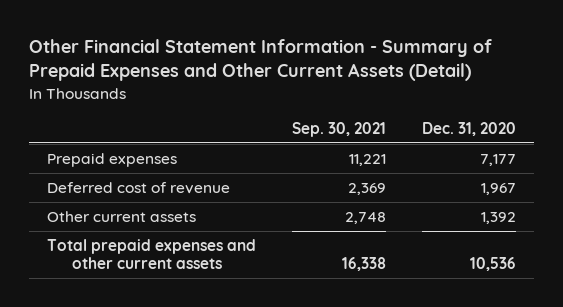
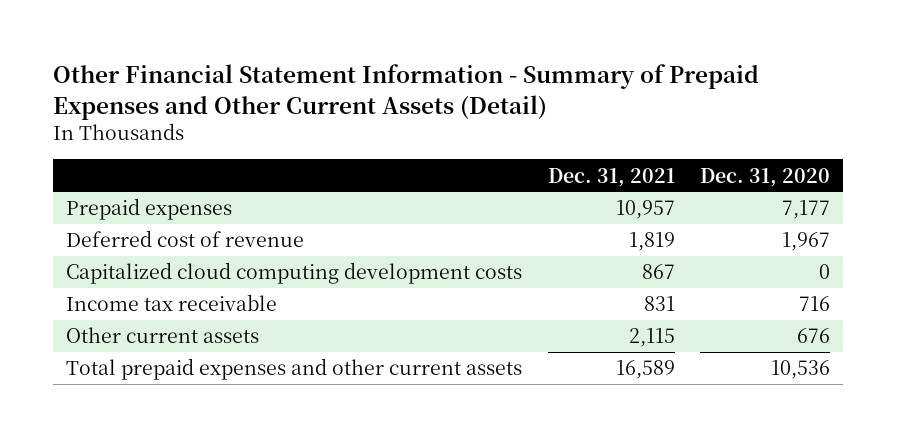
- | Sep. 30, 2021 | Dec. 31, 2020
+ | Dec. 31, 2021 | Dec. 31, 2020
- Other current assets | 2,748 | 1,392
+ Capitalized cloud computing development costs | 867 | 0
+ Income tax receivable | 831 | 716
+ Other current assets | 2,115 | 676

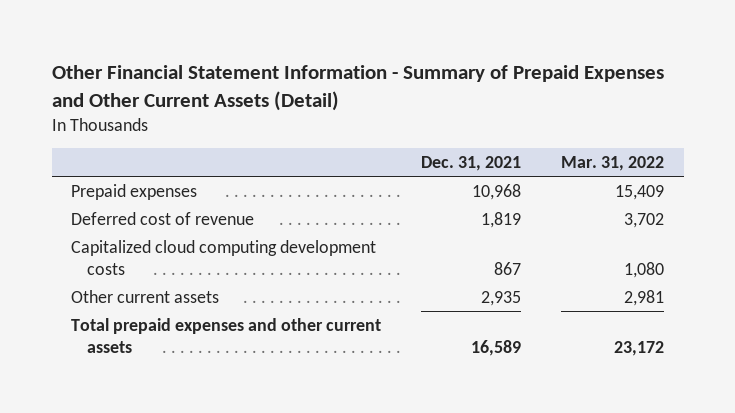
- | Dec. 31, 2021 | Dec. 31, 2020
+ | Dec. 31, 2021 | Mar. 31, 2022
- Prepaid expenses | 10,957 | 7,177
+ Prepaid expenses | 10,968 | 15,409
- Income tax receivable | 831 | 716
- Other current assets | 2,115 | 676
+ Other current assets | 2,935 | 2,981

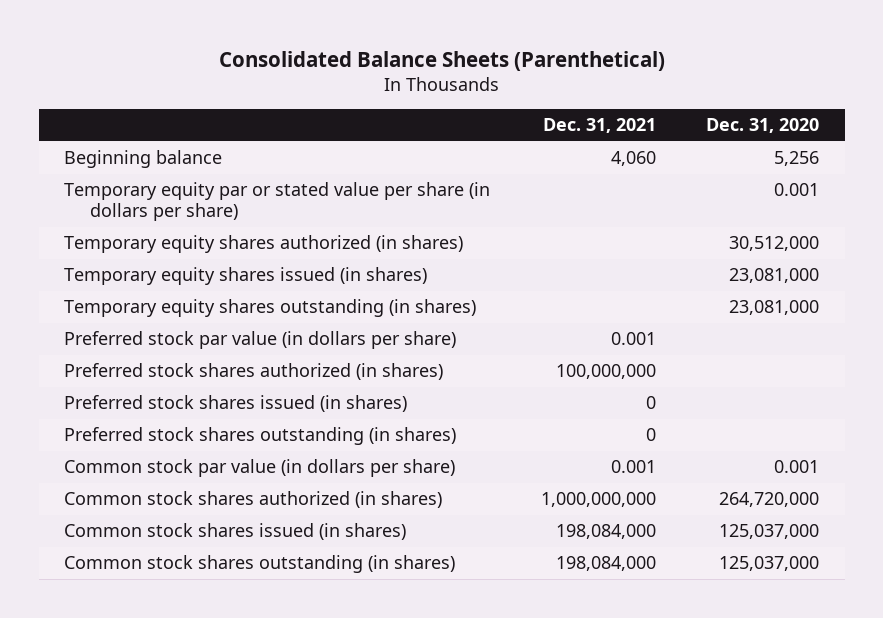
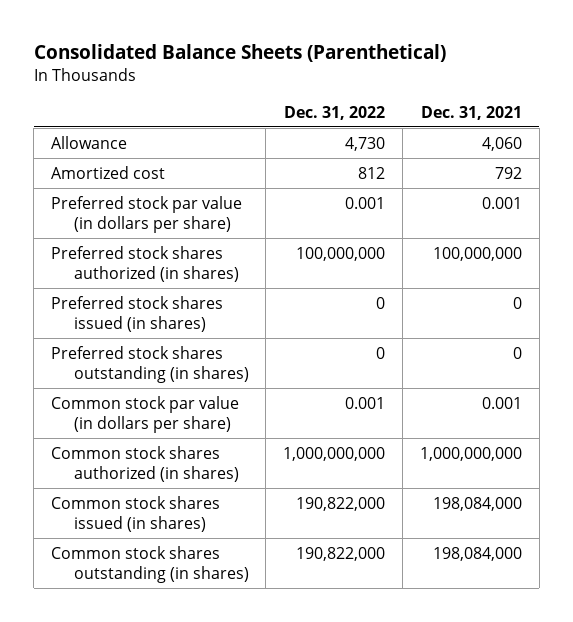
- | Dec. 31, 2021 | Dec. 31, 2020
+ | Dec. 31, 2022 | Dec. 31, 2021
- Beginning balance | 4,060 | 5,256
- Temporary equity par or stated value per share (in dollars per share) | | 0.001
- Temporary equity shares authorized (in shares) | | 30,512,000
- Temporary equity shares issued (in shares) | | 23,081,000
- Temporary equity shares outstanding (in shares) | | 23,081,000
+ Allowance | 4,730 | 4,060
+ Amortized cost | 812 | 792

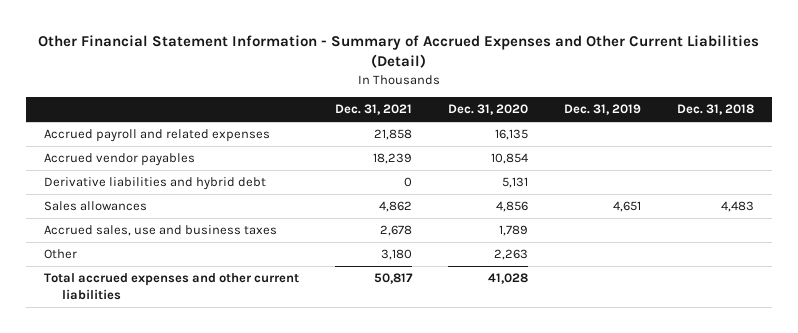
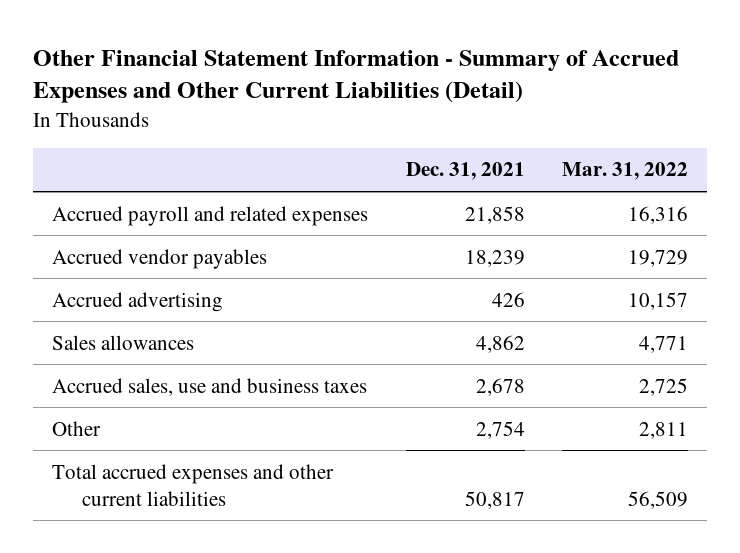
- | Dec. 31, 2021 | Dec. 31, 2020 | Dec. 31, 2019 | Dec. 31, 2018
+ | Dec. 31, 2021 | Mar. 31, 2022
- Derivative liabilities and hybrid debt | 0 | 5,131 | |
+ Accrued advertising | 426 | 10,157
- Other | 3,180 | 2,263 | |
+ Other | 2,754 | 2,811

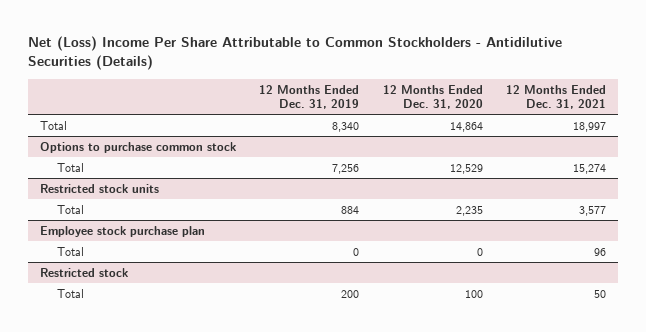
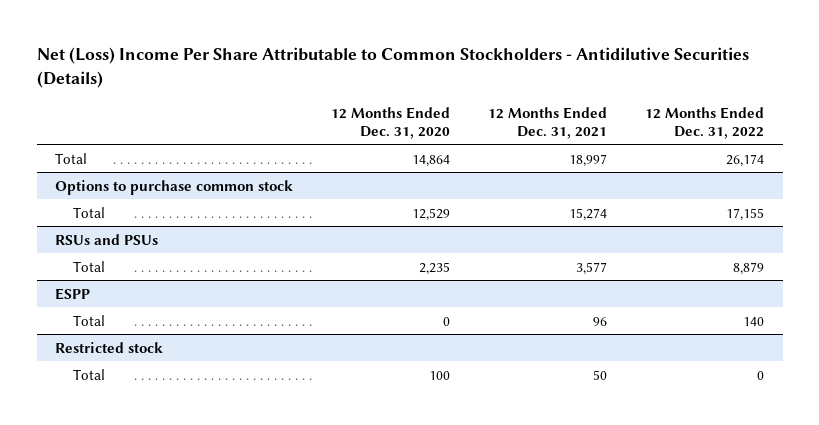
- | 12 Months Ended Dec. 31, 2019 | 12 Months Ended Dec. 31, 2020 | 12 Months Ended Dec. 31, 2021
+ | 12 Months Ended Dec. 31, 2020 | 12 Months Ended Dec. 31, 2021 | 12 Months Ended Dec. 31, 2022
- Restricted stock units
+ RSUs and PSUs
- Employee stock purchase plan
+ ESPP

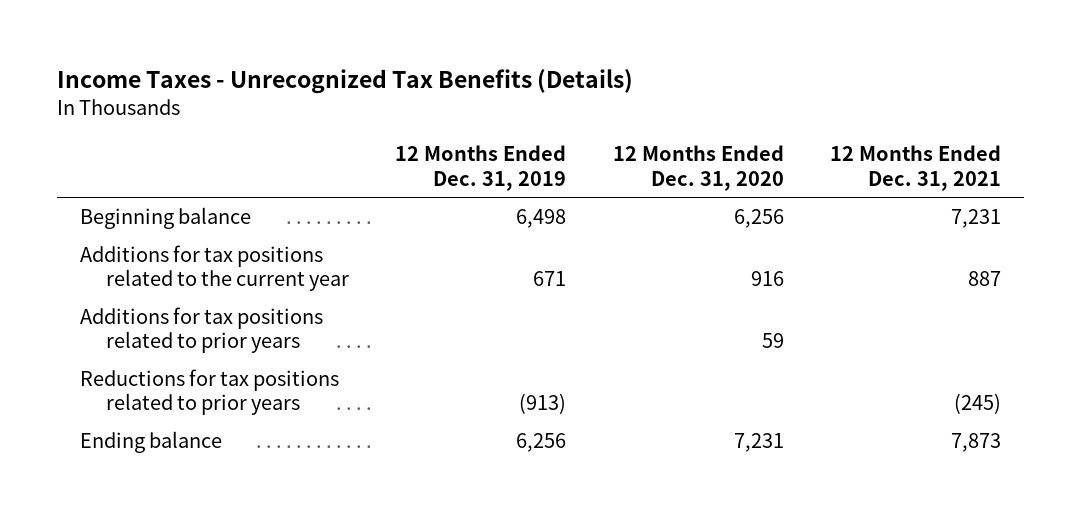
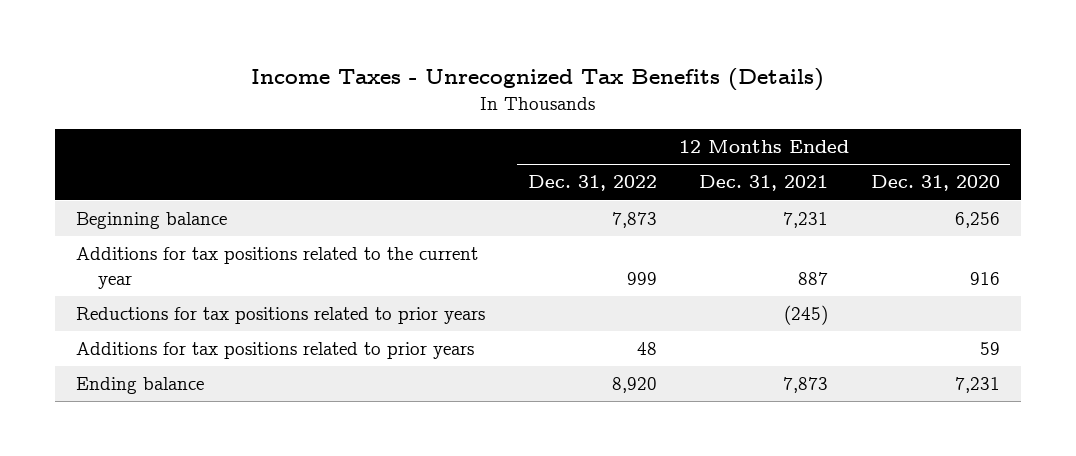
- | 12 Months Ended Dec. 31, 2019 | 12 Months Ended Dec. 31, 2020 | 12 Months Ended Dec. 31, 2021
+ | 12 Months Ended Dec. 31, 2022 | 12 Months Ended Dec. 31, 2021 | 12 Months Ended Dec. 31, 2020
moved down: Additions for tax positions related to prior years | 48 | | 59

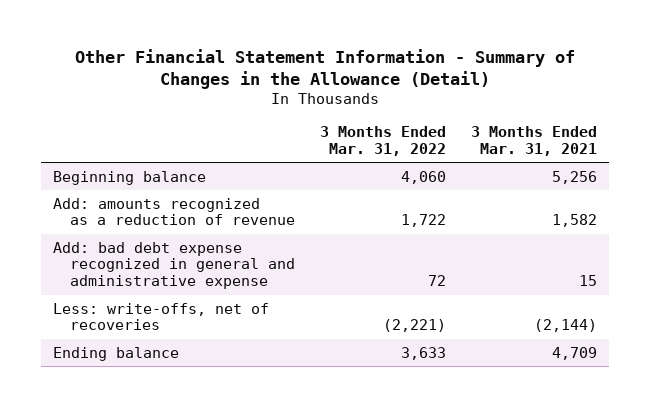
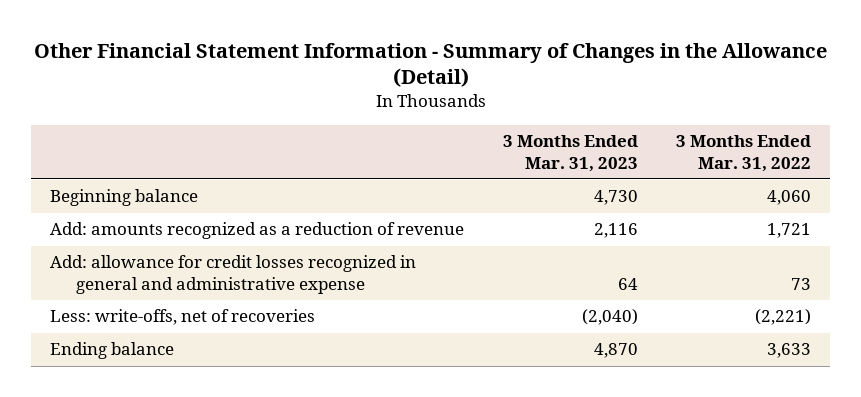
- | 3 Months Ended Mar. 31, 2022 | 3 Months Ended Mar. 31, 2021
+ | 3 Months Ended Mar. 31, 2023 | 3 Months Ended Mar. 31, 2022
- Add: amounts recognized as a reduction of revenue | 1,722 | 1,582
- Add: bad debt expense recognized in general and administrative expense | 72 | 15
+ Add: amounts recognized as a reduction of revenue | 2,116 | 1,721
+ Add: allowance for credit losses recognized in general and administrative expense | 64 | 73

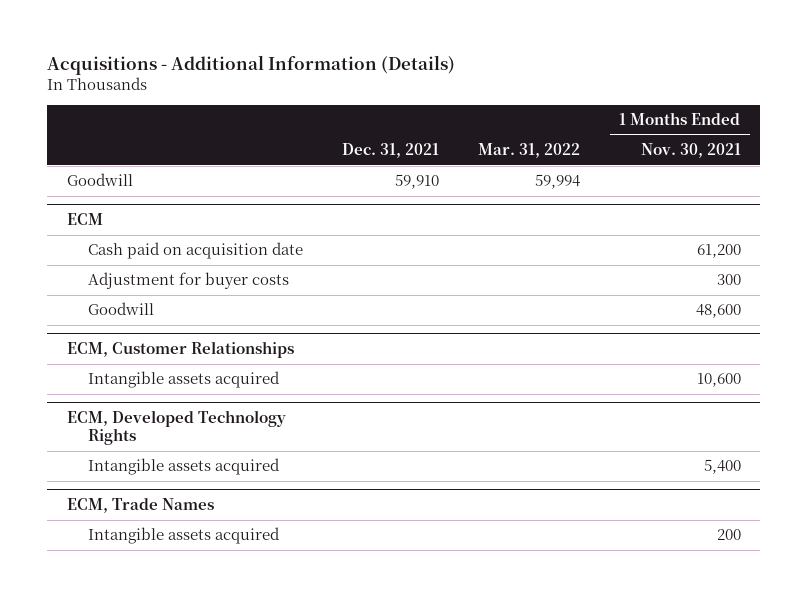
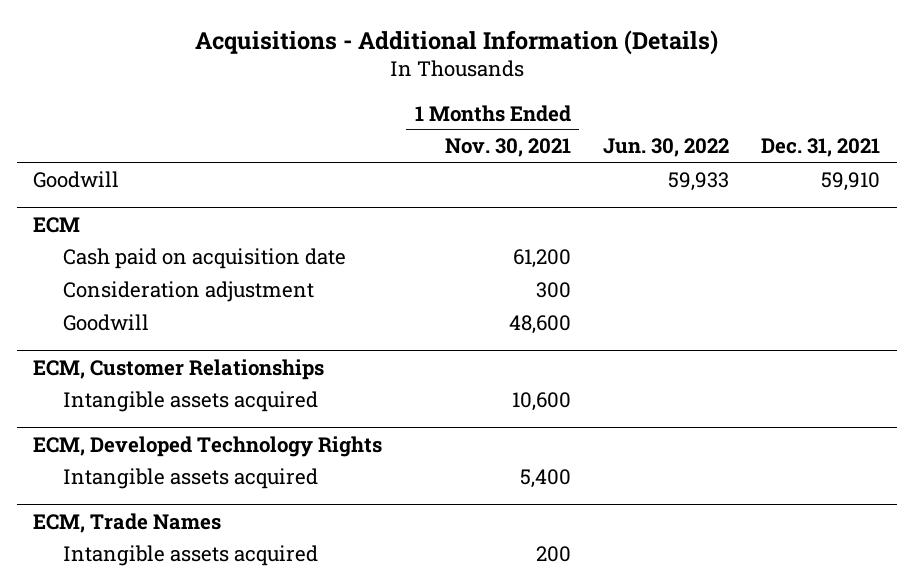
- | Dec. 31, 2021 | Mar. 31, 2022 | 1 Months Ended Nov. 30, 2021
+ | 1 Months Ended Nov. 30, 2021 | Jun. 30, 2022 | Dec. 31, 2021
@ ECM
- Adjustment for buyer costs | | | 300
+ Consideration adjustment | 300 | |

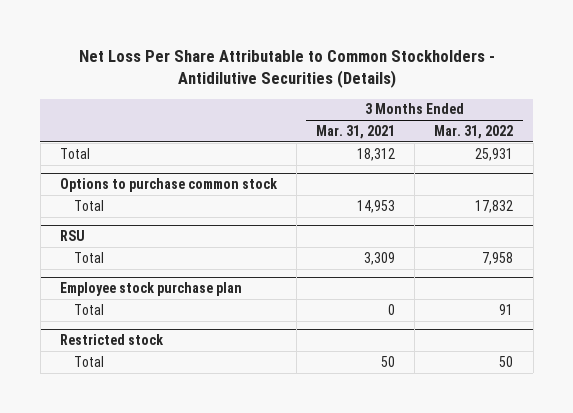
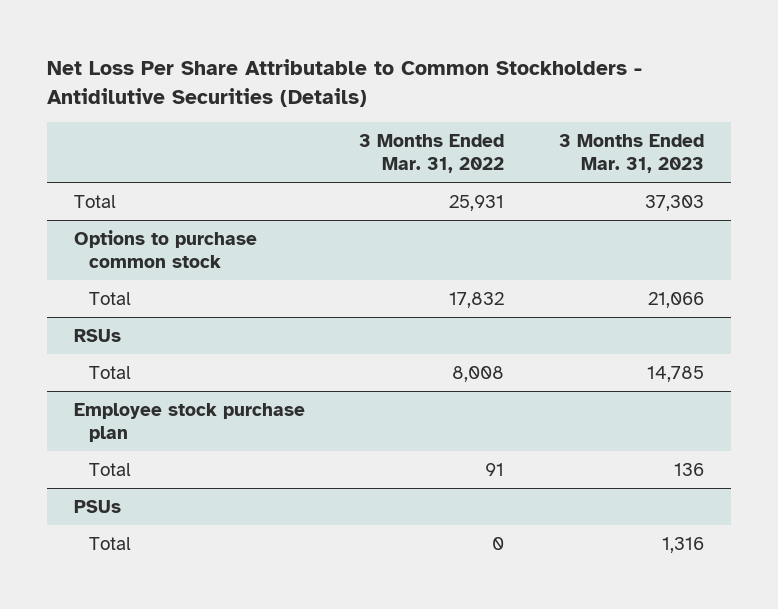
- | 3 Months Ended Mar. 31, 2021 | 3 Months Ended Mar. 31, 2022
+ | 3 Months Ended Mar. 31, 2022 | 3 Months Ended Mar. 31, 2023
- RSU
- Total | 3,309 | 7,958
+ RSUs
+ Total | 8,008 | 14,785
- Restricted stock
- Total | 50 | 50
+ PSUs
+ Total | 0 | 1,316

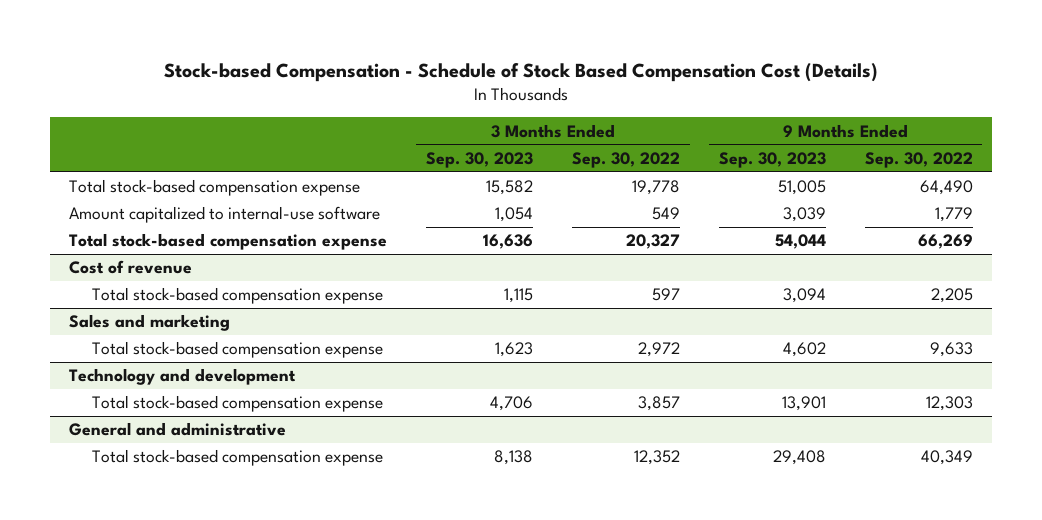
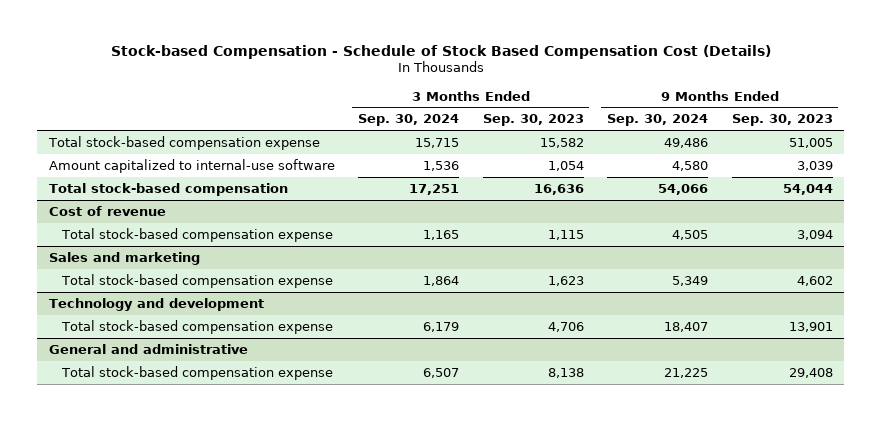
- | 3 Months Ended Sep. 30, 2023 | 3 Months Ended Sep. 30, 2022 | 9 Months Ended Sep. 30, 2023 | 9 Months Ended Sep. 30, 2022
+ | 3 Months Ended Sep. 30, 2024 | 3 Months Ended Sep. 30, 2023 | 9 Months Ended Sep. 30, 2024 | 9 Months Ended Sep. 30, 2023
- Total stock-based compensation expense | 16,636 | 20,327 | 54,044 | 66,269
+ Total stock-based compensation | 17,251 | 16,636 | 54,066 | 54,044

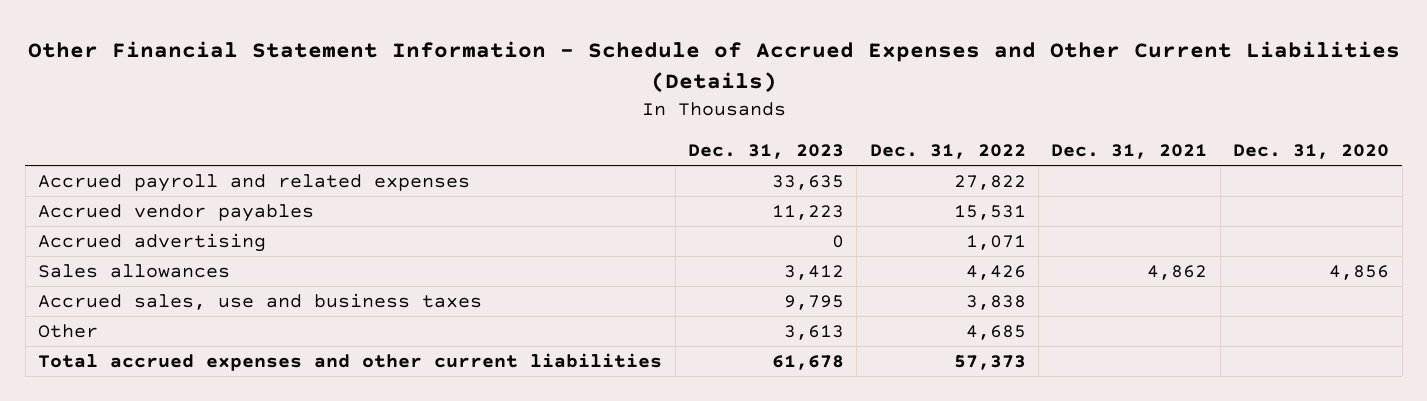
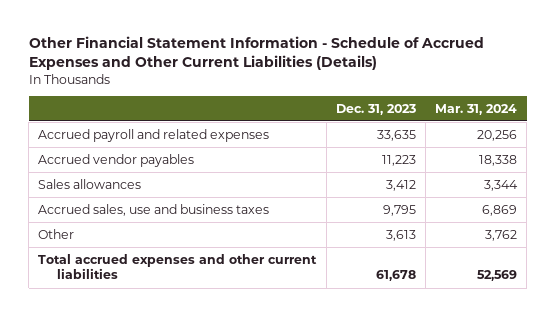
- | Dec. 31, 2023 | Dec. 31, 2022 | Dec. 31, 2021 | Dec. 31, 2020
+ | Dec. 31, 2023 | Mar. 31, 2024
- Accrued advertising | 0 | 1,071 | |

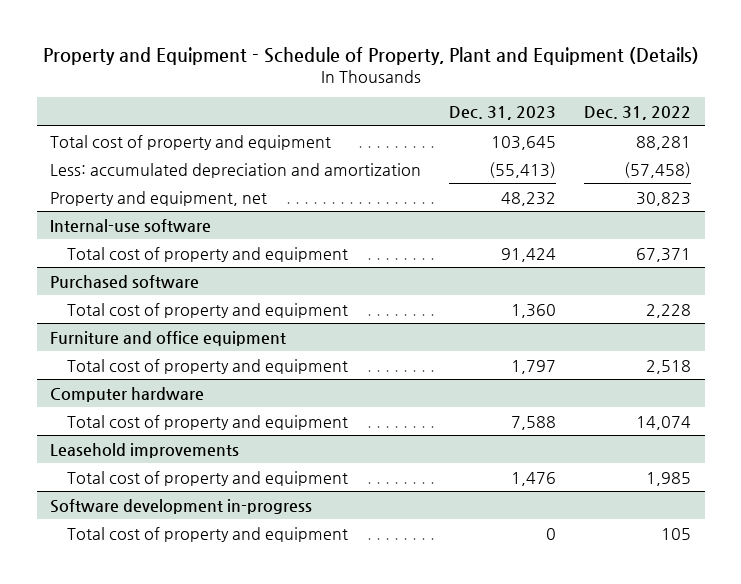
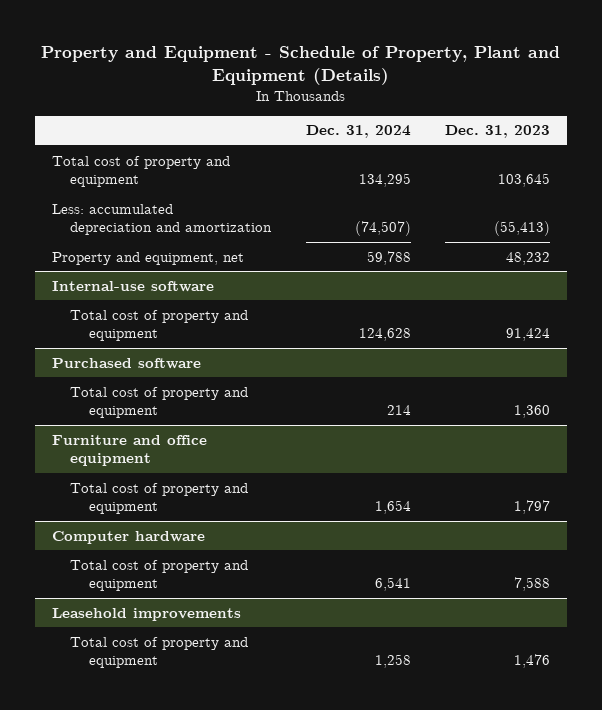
- | Dec. 31, 2023 | Dec. 31, 2022
+ | Dec. 31, 2024 | Dec. 31, 2023
- Software development in-progress
- Total cost of property and equipment | 0 | 105

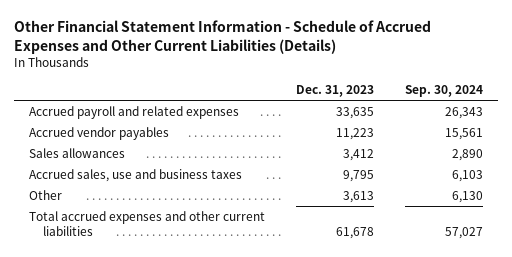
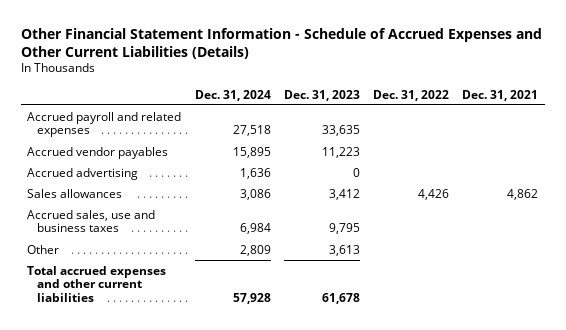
- | Dec. 31, 2023 | Sep. 30, 2024
+ | Dec. 31, 2024 | Dec. 31, 2023 | Dec. 31, 2022 | Dec. 31, 2021
+ Accrued advertising | 1,636 | 0 | |

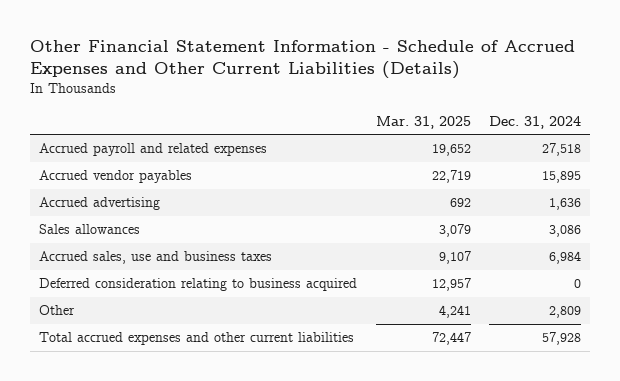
- | Dec. 31, 2024 | Dec. 31, 2023 | Dec. 31, 2022 | Dec. 31, 2021
+ | Mar. 31, 2025 | Dec. 31, 2024
+ Deferred consideration relating to business acquired | 12,957 | 0

